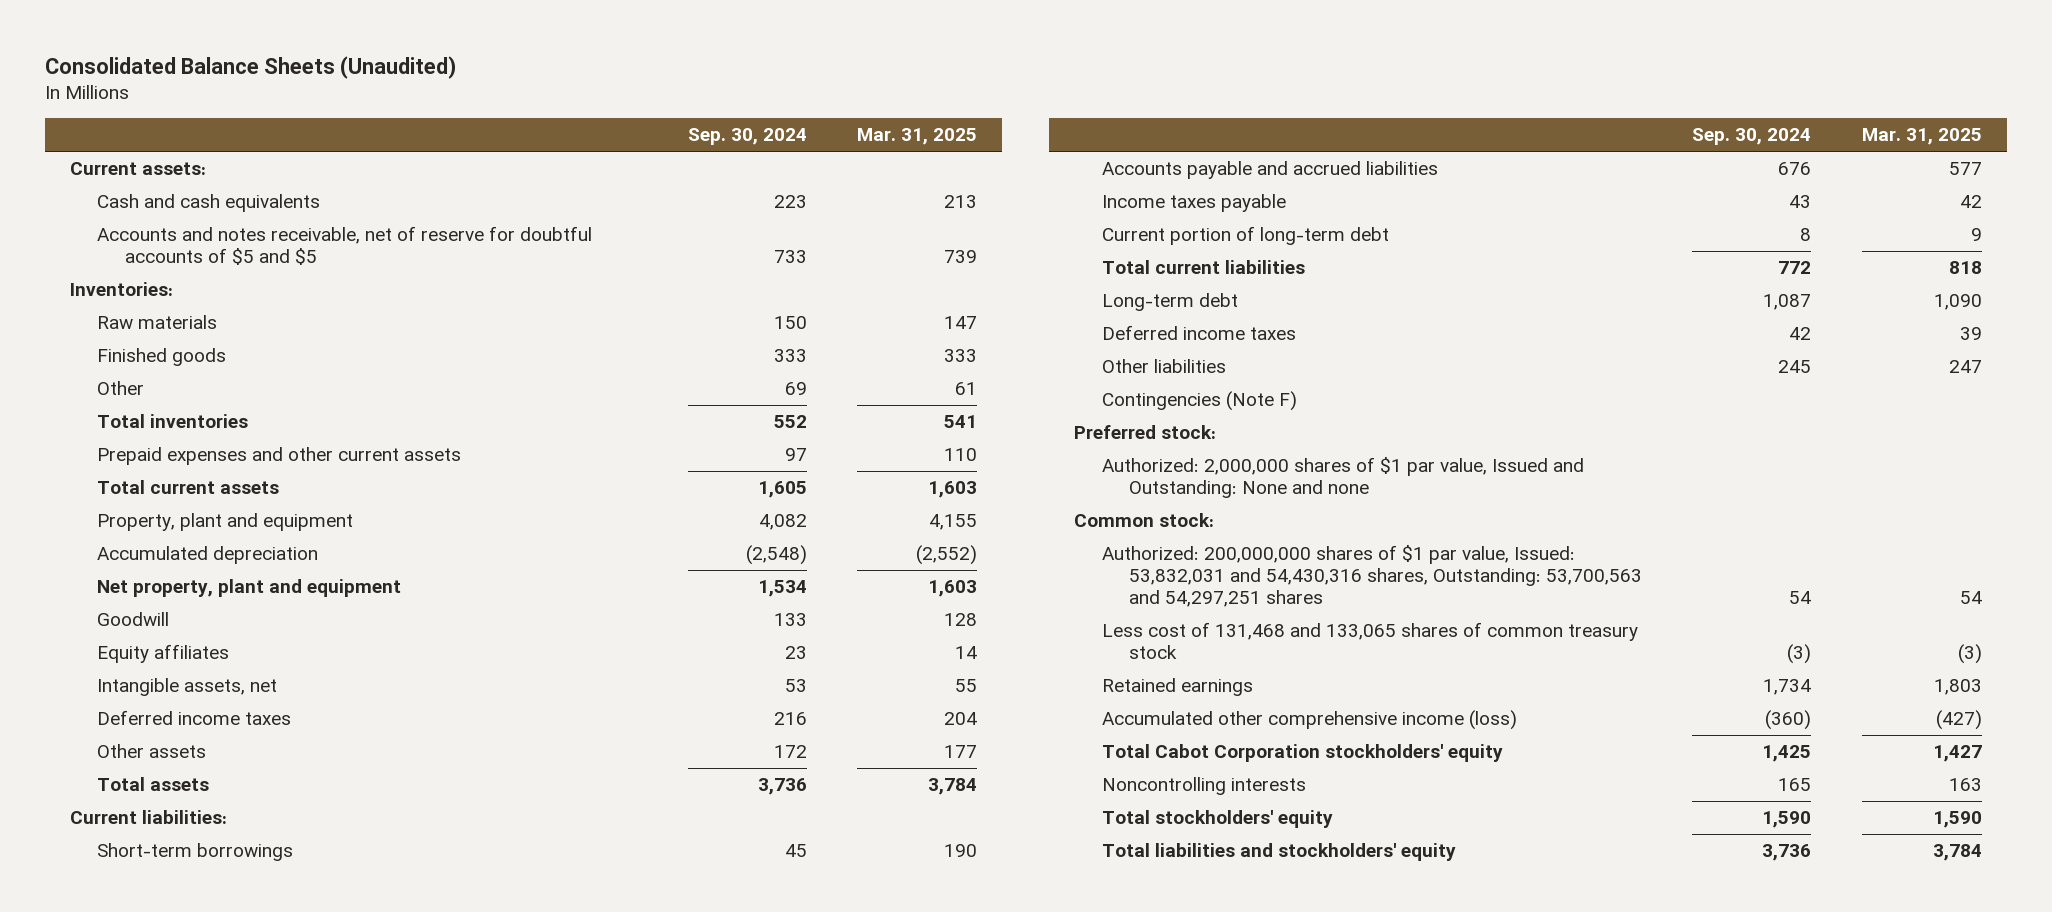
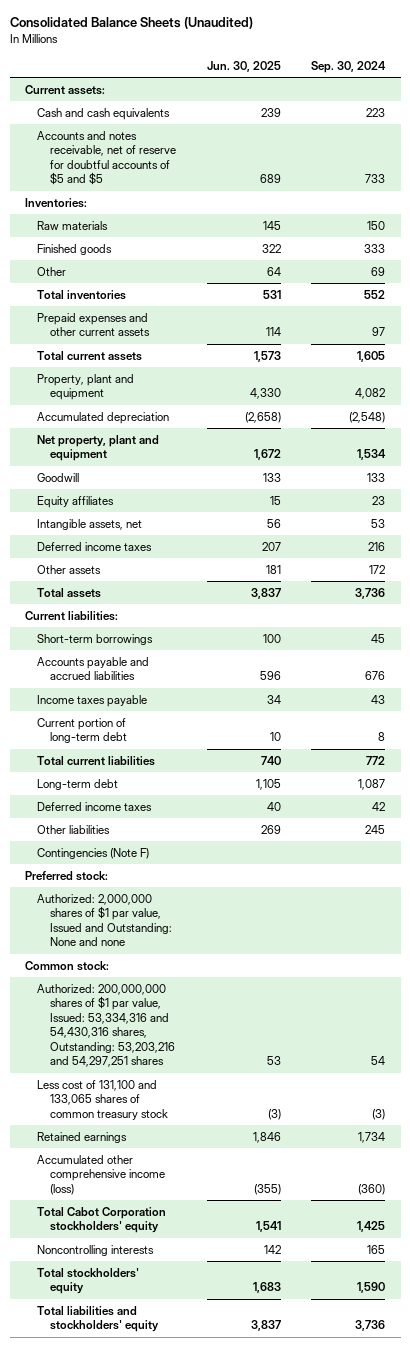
- | Sep. 30, 2024 | Mar. 31, 2025
+ | Jun. 30, 2025 | Sep. 30, 2024
- Authorized: 200,000,000 shares of $1 par value, Issued: 53,832,031 and 54,430,316 shares, Outstanding: 53,700,563 and 54,297,251 shares | 54 | 54
- Less cost of 131,468 and 133,065 shares of common treasury stock | (3) | (3)
+ Authorized: 200,000,000 shares of $1 par value, Issued: 53,334,316 and 54,430,316 shares, Outstanding: 53,203,216 and 54,297,251 shares | 53 | 54
+ Less cost of 131,100 and 133,065 shares of common treasury stock | (3) | (3)

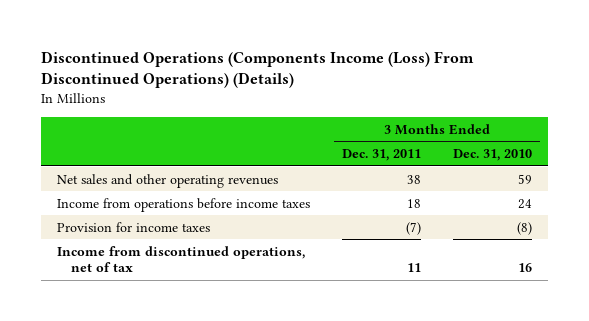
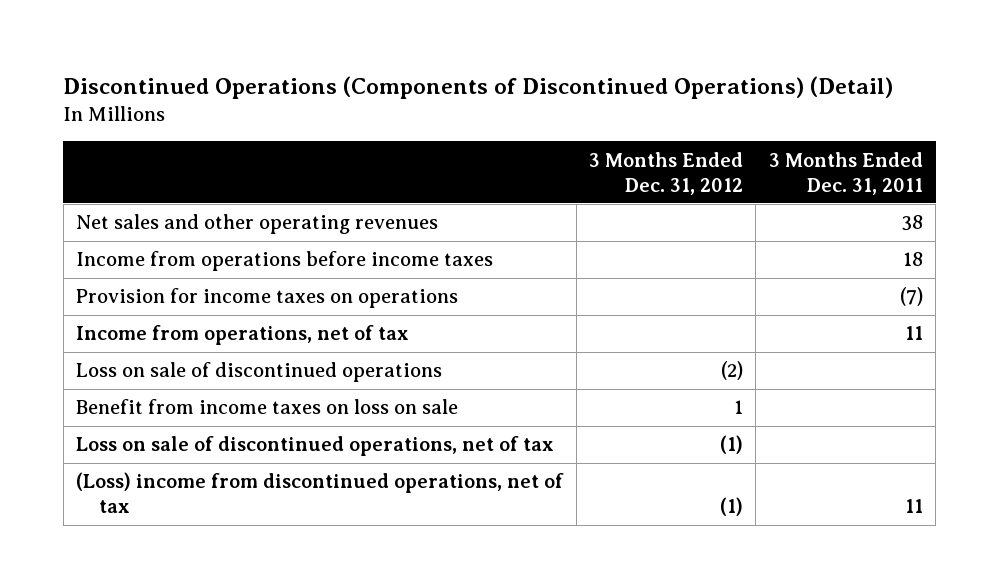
- Discontinued Operations (Components Income (Loss) From Discontinued Operations) (Details)
+ Discontinued Operations (Components of Discontinued Operations) (Detail)
- | 3 Months Ended Dec. 31, 2011 | 3 Months Ended Dec. 31, 2010
+ | 3 Months Ended Dec. 31, 2012 | 3 Months Ended Dec. 31, 2011
- Provision for income taxes | (7) | (8)
- Income from discontinued operations, net of tax | 11 | 16
+ Provision for income taxes on operations | | (7)
+ Income from operations, net of tax | | 11
+ Loss on sale of discontinued operations | (2) |
+ Benefit from income taxes on loss on sale | 1 |
+ Loss on sale of discontinued operations, net of tax | (1) |
+ (Loss) income from discontinued operations, net of tax | (1) | 11

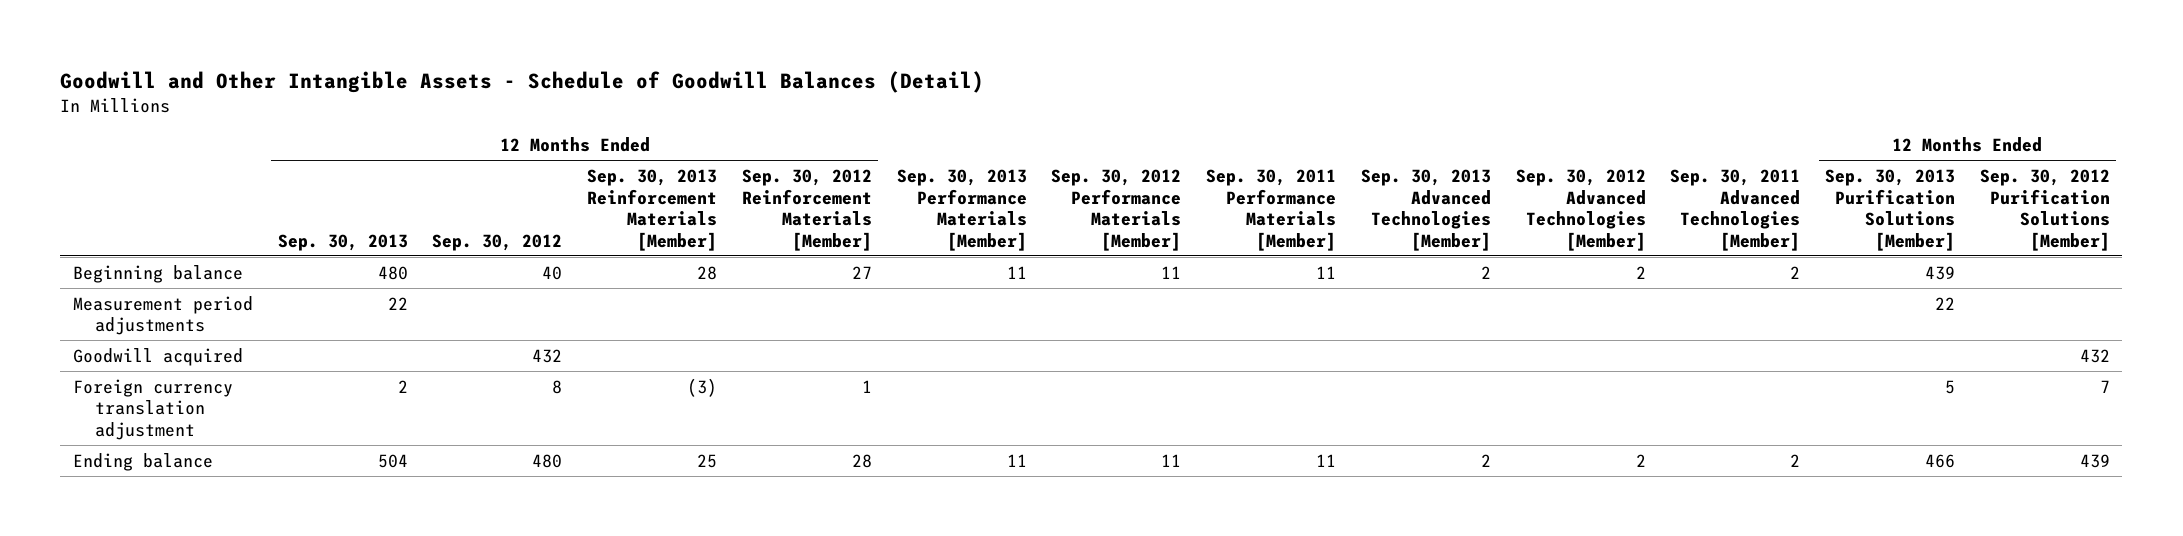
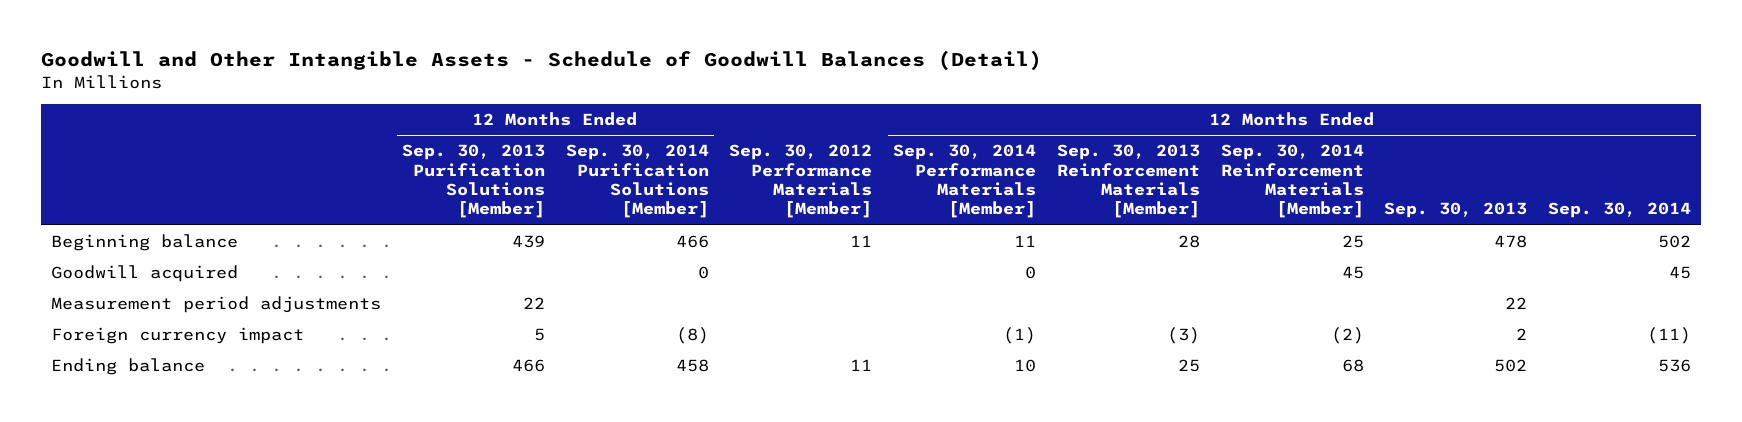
- | 12 Months Ended Sep. 30, 2013 | 12 Months Ended Sep. 30, 2012 | 12 Months Ended Sep. 30, 2013 Reinforcement Materials [Member] | 12 Months Ended Sep. 30, 2012 Reinforcement Materials [Member] | Sep. 30, 2013 Performance Materials [Member] | Sep. 30, 2012 Performance Materials [Member] | Sep. 30, 2011 Performance Materials [Member] | Sep. 30, 2013 Advanced Technologies [Member] | Sep. 30, 2012 Advanced Technologies [Member] | Sep. 30, 2011 Advanced Technologies [Member] | 12 Months Ended Sep. 30, 2013 Purification Solutions [Member] | 12 Months Ended Sep. 30, 2012 Purification Solutions [Member]
+ | 12 Months Ended Sep. 30, 2013 Purification Solutions [Member] | 12 Months Ended Sep. 30, 2014 Purification Solutions [Member] | Sep. 30, 2012 Performance Materials [Member] | 12 Months Ended Sep. 30, 2014 Performance Materials [Member] | 12 Months Ended Sep. 30, 2013 Reinforcement Materials [Member] | 12 Months Ended Sep. 30, 2014 Reinforcement Materials [Member] | 12 Months Ended Sep. 30, 2013 | 12 Months Ended Sep. 30, 2014
- Beginning balance | 480 | 40 | 28 | 27 | 11 | 11 | 11 | 2 | 2 | 2 | 439 |
+ Beginning balance | 439 | 466 | 11 | 11 | 28 | 25 | 478 | 502
- Foreign currency translation adjustment | 2 | 8 | (3) | 1 | | | | | | | 5 | 7
- Ending balance | 504 | 480 | 25 | 28 | 11 | 11 | 11 | 2 | 2 | 2 | 466 | 439
moved down: Measurement period adjustments | 22 | | | | | | 22 |
+ Foreign currency impact | 5 | (8) | | (1) | (3) | (2) | 2 | (11)
+ Ending balance | 466 | 458 | 11 | 10 | 25 | 68 | 502 | 536

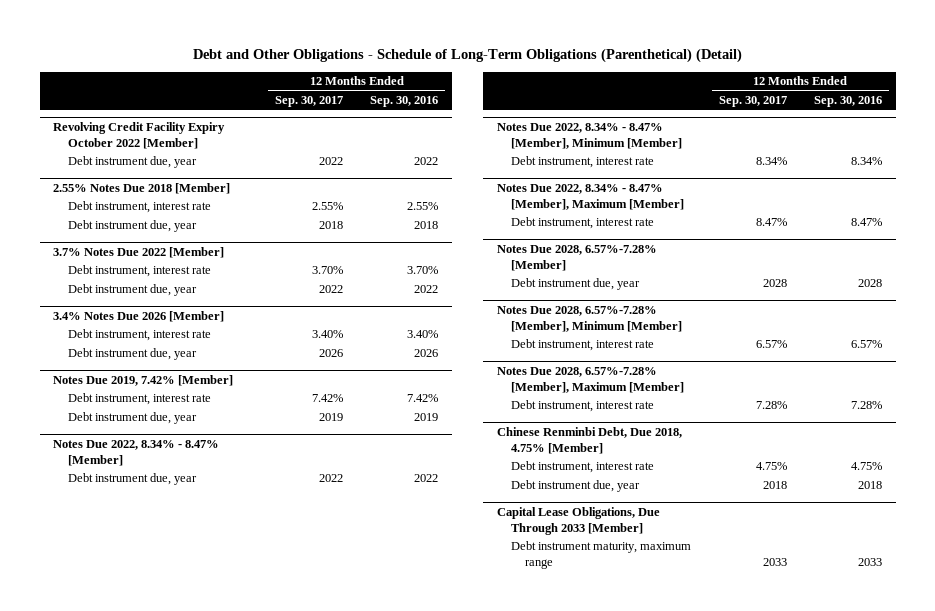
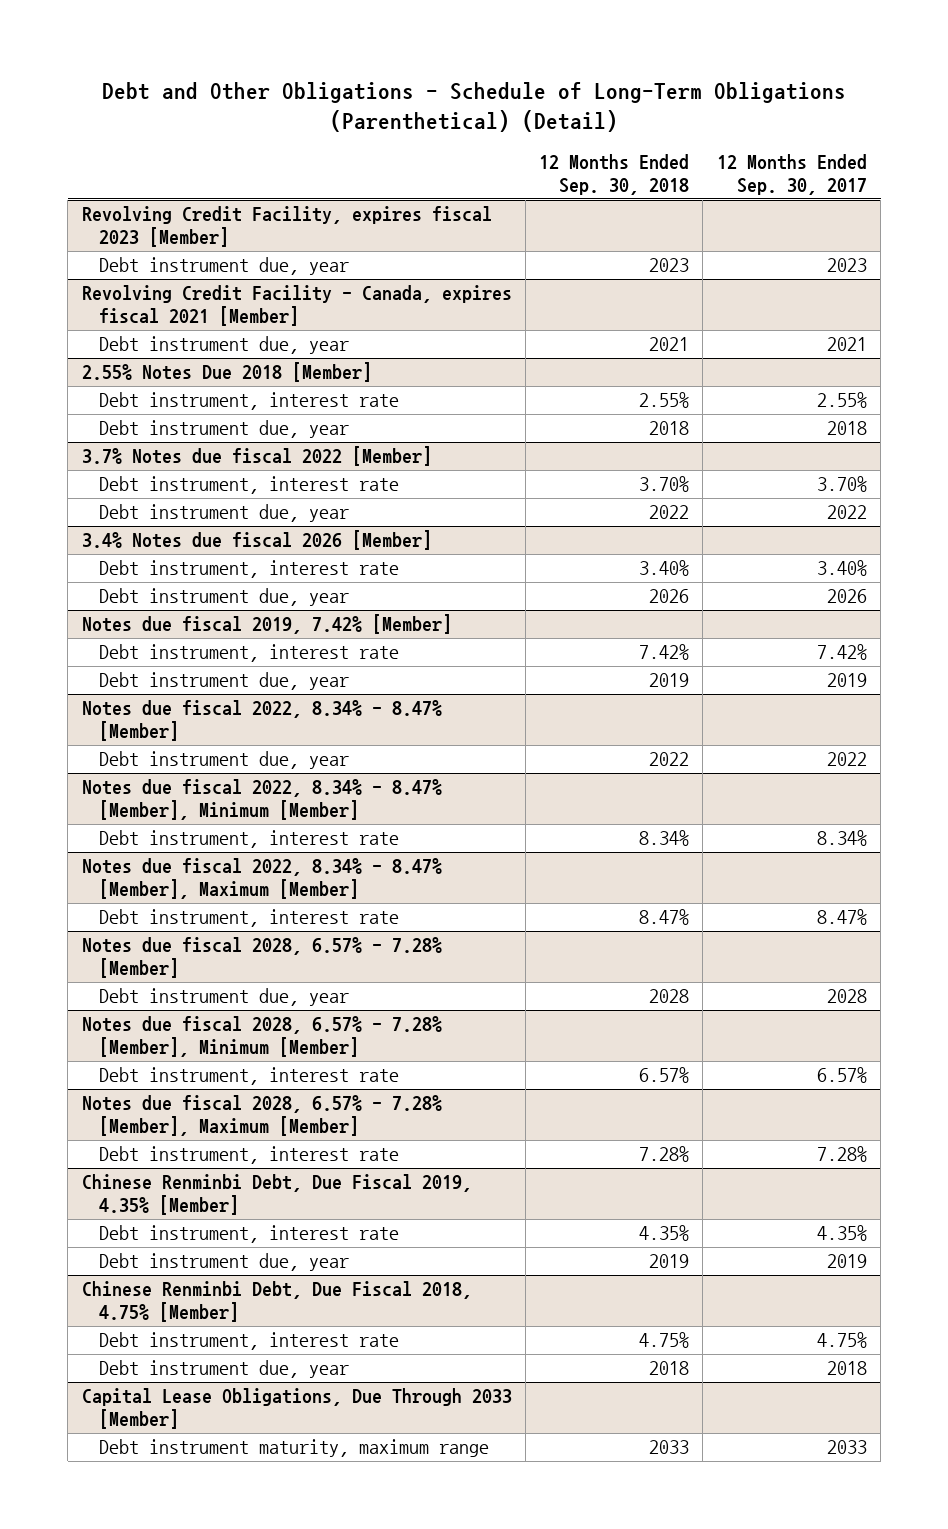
- | 12 Months Ended Sep. 30, 2017 | 12 Months Ended Sep. 30, 2016
+ | 12 Months Ended Sep. 30, 2018 | 12 Months Ended Sep. 30, 2017
- Revolving Credit Facility Expiry October 2022 [Member]
- Debt instrument due, year | 2022 | 2022
+ Revolving Credit Facility, expires fiscal 2023 [Member]
+ Debt instrument due, year | 2023 | 2023
+ Revolving Credit Facility - Canada, expires fiscal 2021 [Member]
+ Debt instrument due, year | 2021 | 2021
- 3.7% Notes Due 2022 [Member]
+ 3.7% Notes due fiscal 2022 [Member]
- 3.4% Notes Due 2026 [Member]
+ 3.4% Notes due fiscal 2026 [Member]
- Notes Due 2019, 7.42% [Member]
+ Notes due fiscal 2019, 7.42% [Member]
- Notes Due 2022, 8.34% - 8.47% [Member]
+ Notes due fiscal 2022, 8.34% - 8.47% [Member]
- Notes Due 2022, 8.34% - 8.47% [Member], Minimum [Member]
+ Notes due fiscal 2022, 8.34% - 8.47% [Member], Minimum [Member]
- Notes Due 2022, 8.34% - 8.47% [Member], Maximum [Member]
+ Notes due fiscal 2022, 8.34% - 8.47% [Member], Maximum [Member]
- Notes Due 2028, 6.57%-7.28% [Member]
+ Notes due fiscal 2028, 6.57% - 7.28% [Member]
- Notes Due 2028, 6.57%-7.28% [Member], Minimum [Member]
+ Notes due fiscal 2028, 6.57% - 7.28% [Member], Minimum [Member]
- Notes Due 2028, 6.57%-7.28% [Member], Maximum [Member]
+ Notes due fiscal 2028, 6.57% - 7.28% [Member], Maximum [Member]
- Chinese Renminbi Debt, Due 2018, 4.75% [Member]
+ Chinese Renminbi Debt, Due Fiscal 2019, 4.35% [Member]
+ Debt instrument, interest rate | 4.35% | 4.35%
+ Debt instrument due, year | 2019 | 2019
+ Chinese Renminbi Debt, Due Fiscal 2018, 4.75% [Member]

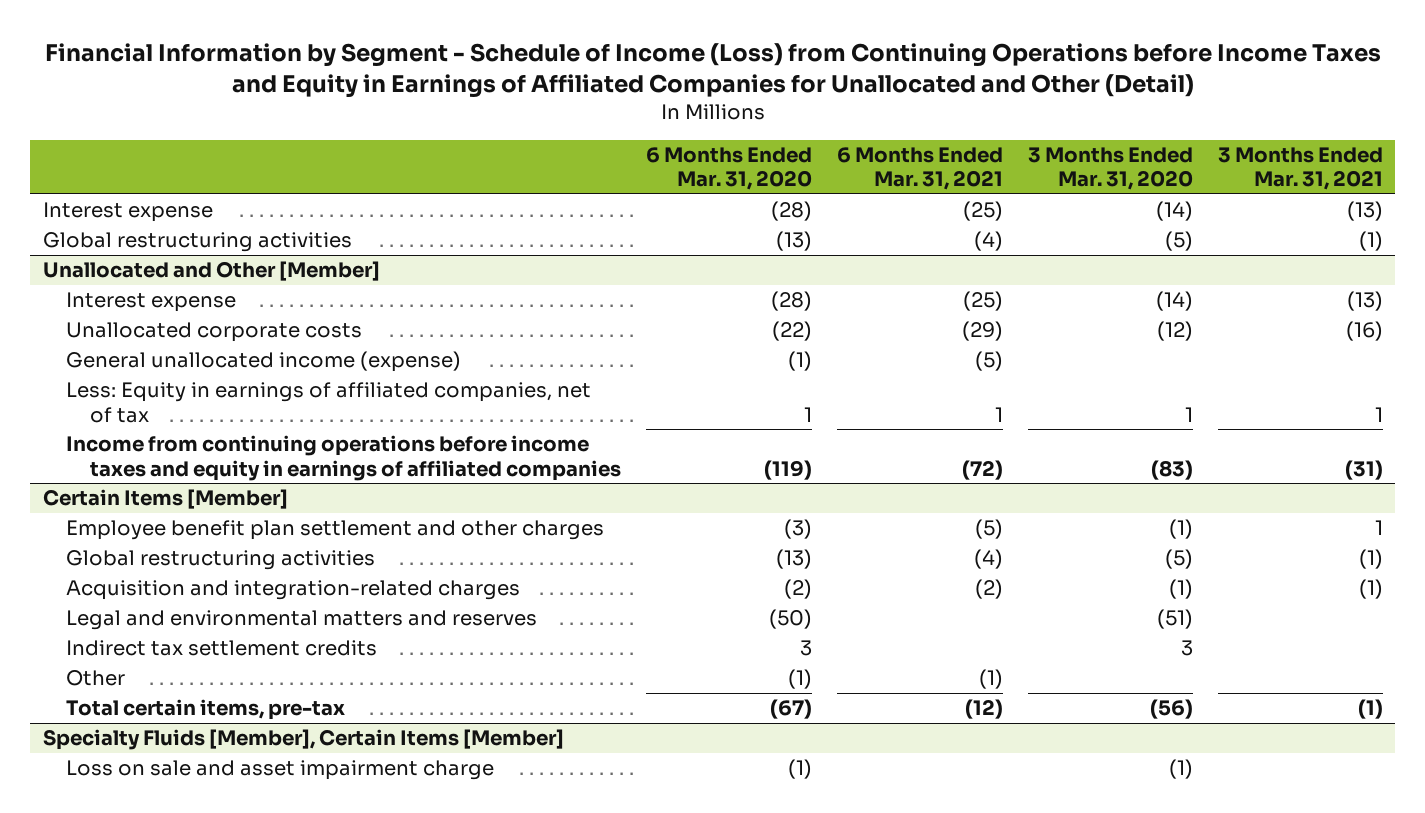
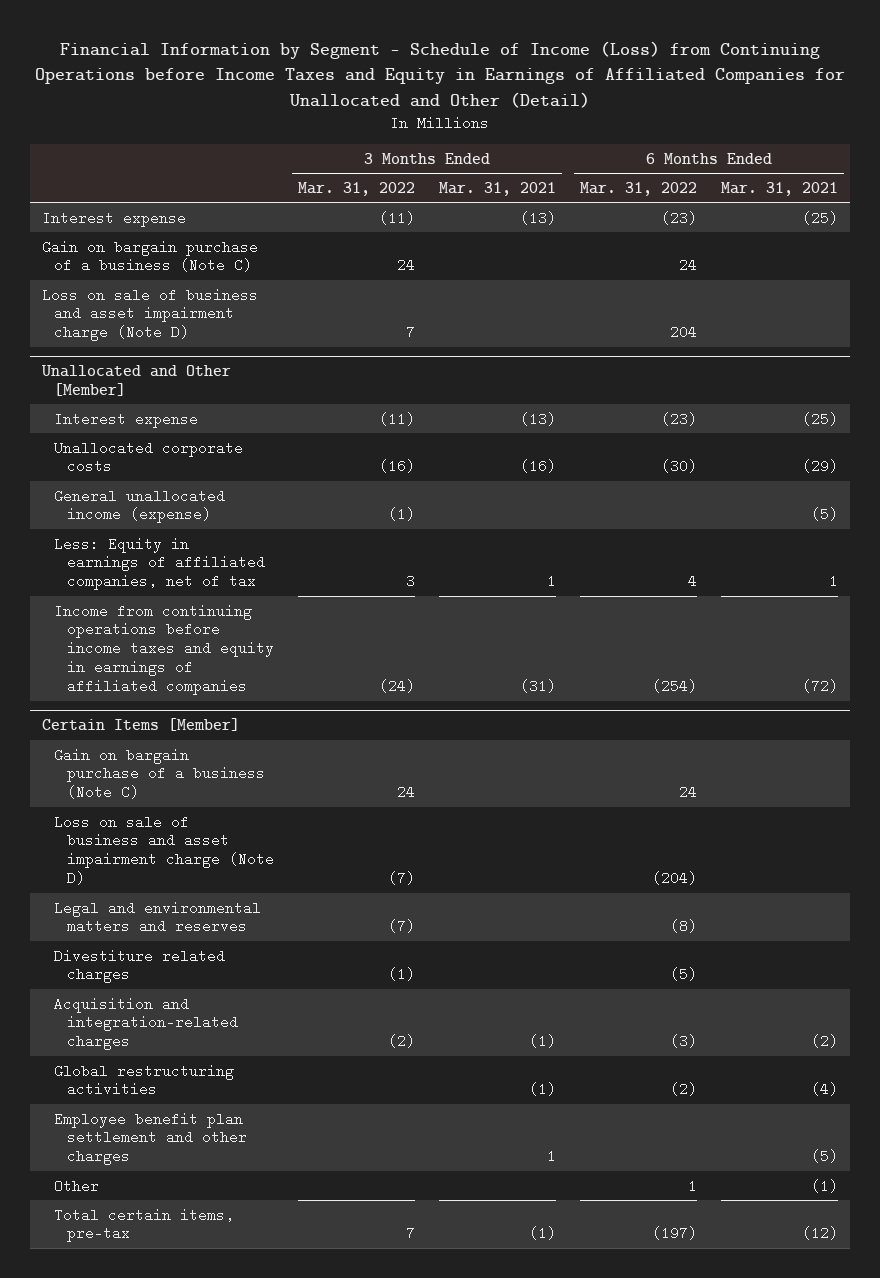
- | 6 Months Ended Mar. 31, 2020 | 6 Months Ended Mar. 31, 2021 | 3 Months Ended Mar. 31, 2020 | 3 Months Ended Mar. 31, 2021
+ | 3 Months Ended Mar. 31, 2022 | 3 Months Ended Mar. 31, 2021 | 6 Months Ended Mar. 31, 2022 | 6 Months Ended Mar. 31, 2021
- Global restructuring activities | (13) | (4) | (5) | (1)
+ Gain on bargain purchase of a business (Note C) | 24 | | 24 |
+ Loss on sale of business and asset impairment charge (Note D) | 7 | | 204 |
@ Certain Items [Member]
+ Gain on bargain purchase of a business (Note C) | 24 | | 24 |
+ Loss on sale of business and asset impairment charge (Note D) | (7) | | (204) |
- Indirect tax settlement credits | 3 | | 3 |
+ Divestiture related charges | (1) | | (5) |
moved down: Acquisition and integration-related charges | (2) | (1) | (3) | (2)
moved down: Global restructuring activities | | (1) | (2) | (4)
moved down: Employee benefit plan settlement and other charges | | 1 | | (5)
- Specialty Fluids [Member], Certain Items [Member]
- Loss on sale and asset impairment charge | (1) | | (1) |

